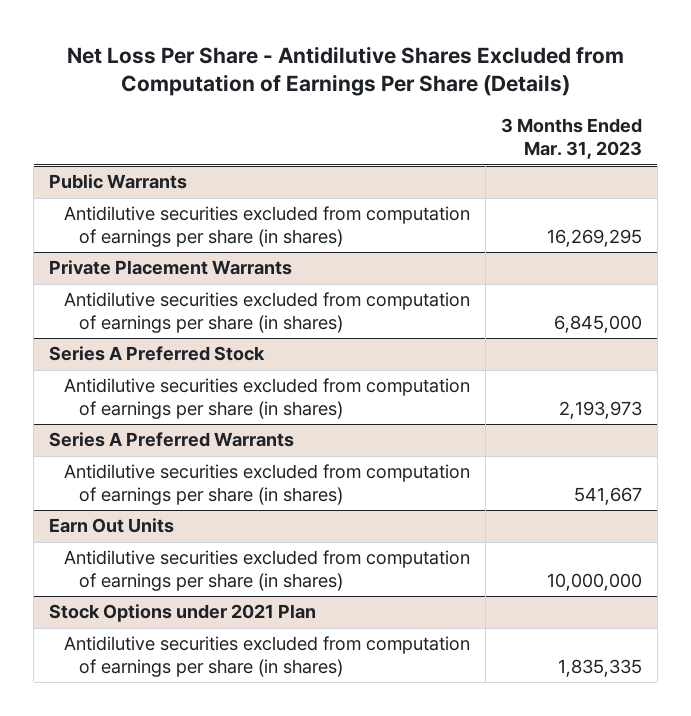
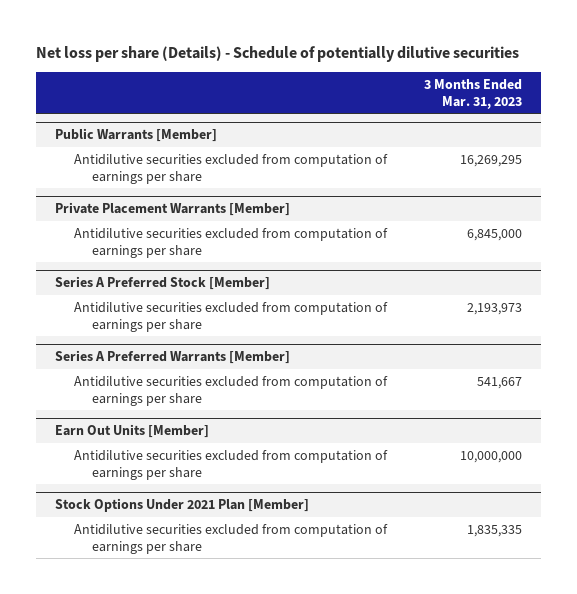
- Net Loss Per Share - Antidilutive Shares Excluded from Computation of Earnings Per Share (Details)
+ Net loss per share (Details) - Schedule of potentially dilutive securities
- Public Warrants
- Antidilutive securities excluded from computation of earnings per share (in shares) | 16,269,295
- Private Placement Warrants
- Antidilutive securities excluded from computation of earnings per share (in shares) | 6,845,000
- Series A Preferred Stock
- Antidilutive securities excluded from computation of earnings per share (in shares) | 2,193,973
- Series A Preferred Warrants
- Antidilutive securities excluded from computation of earnings per share (in shares) | 541,667
- Earn Out Units
- Antidilutive securities excluded from computation of earnings per share (in shares) | 10,000,000
- Stock Options under 2021 Plan
- Antidilutive securities excluded from computation of earnings per share (in shares) | 1,835,335
+ Public Warrants [Member]
+ Antidilutive securities excluded from computation of earnings per share | 16,269,295
+ Private Placement Warrants [Member]
+ Antidilutive securities excluded from computation of earnings per share | 6,845,000
+ Series A Preferred Stock [Member]
+ Antidilutive securities excluded from computation of earnings per share | 2,193,973
+ Series A Preferred Warrants [Member]
+ Antidilutive securities excluded from computation of earnings per share | 541,667
+ Earn Out Units [Member]
+ Antidilutive securities excluded from computation of earnings per share | 10,000,000
+ Stock Options Under 2021 Plan [Member]
+ Antidilutive securities excluded from computation of earnings per share | 1,835,335

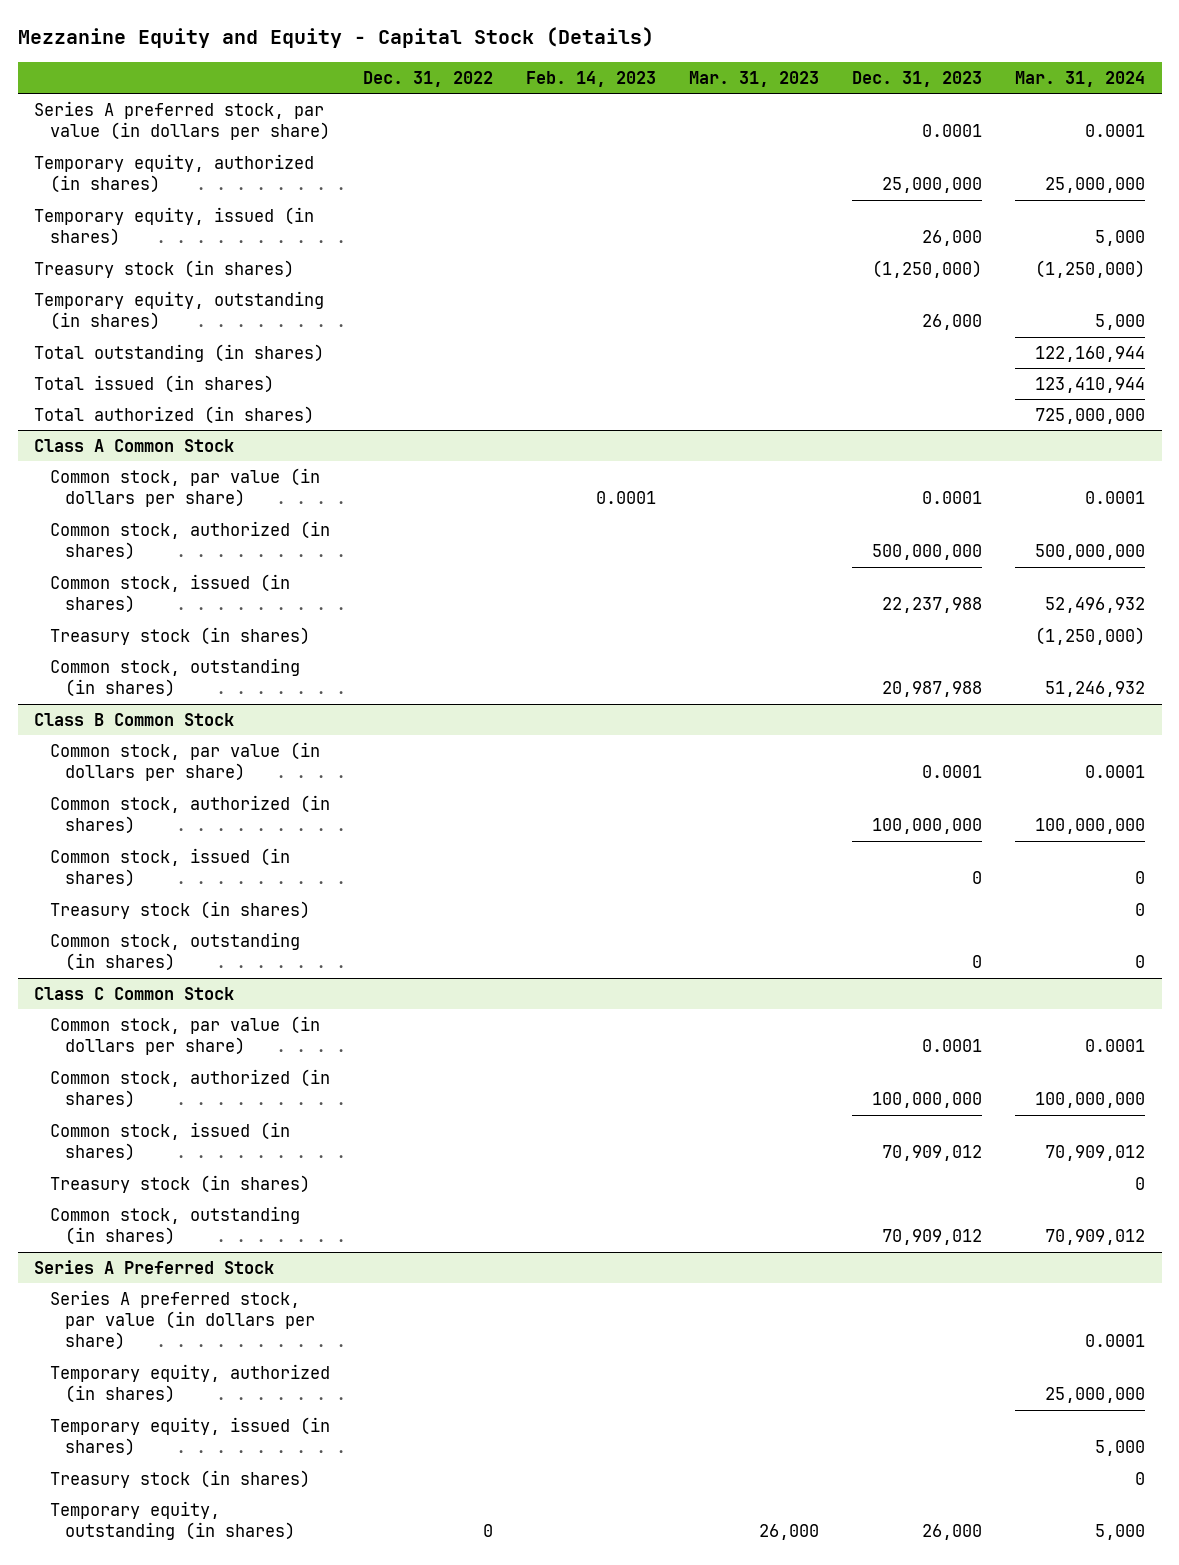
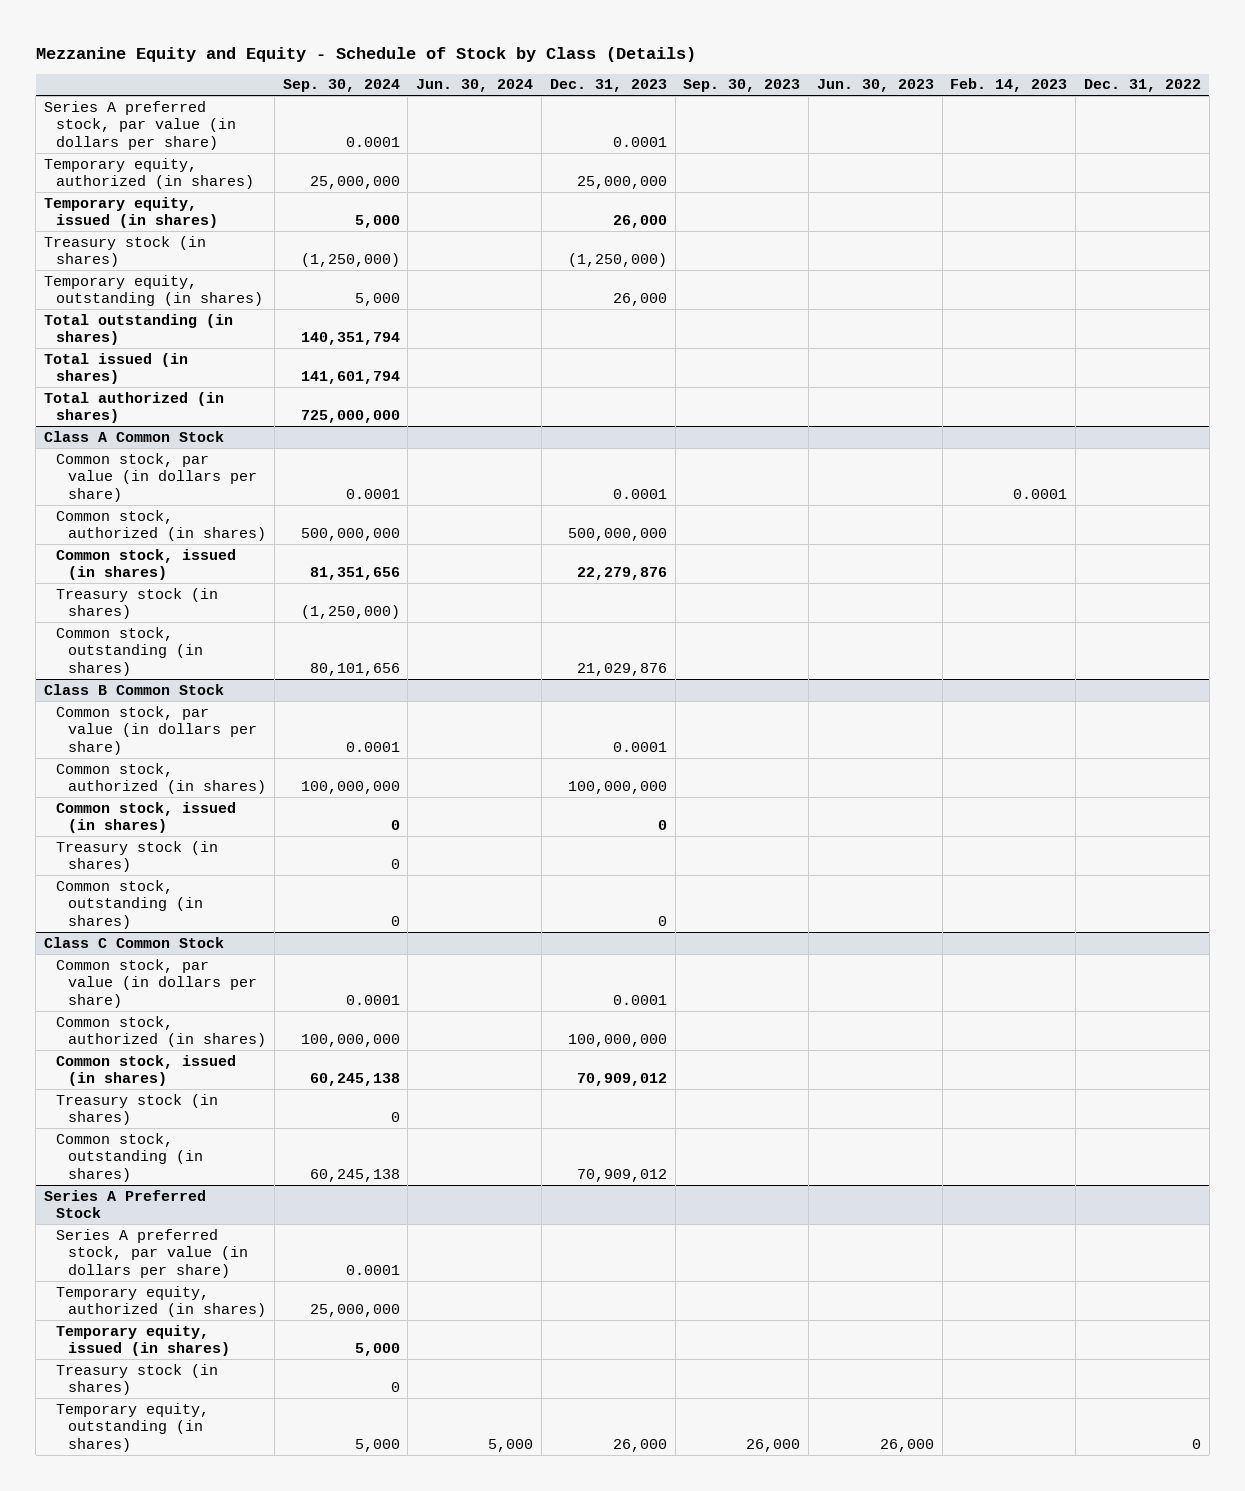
- Mezzanine Equity and Equity - Capital Stock (Details)
+ Mezzanine Equity and Equity - Schedule of Stock by Class (Details)
- | Dec. 31, 2022 | Feb. 14, 2023 | Mar. 31, 2023 | Dec. 31, 2023 | Mar. 31, 2024
+ | Sep. 30, 2024 | Jun. 30, 2024 | Dec. 31, 2023 | Sep. 30, 2023 | Jun. 30, 2023 | Feb. 14, 2023 | Dec. 31, 2022
@ Class A Common Stock
- Common stock, issued (in shares) | | | | 22,237,988 | 52,496,932
+ Common stock, issued (in shares) | 81,351,656 | | 22,279,876 | | | |
- Common stock, outstanding (in shares) | | | | 20,987,988 | 51,246,932
+ Common stock, outstanding (in shares) | 80,101,656 | | 21,029,876 | | | |

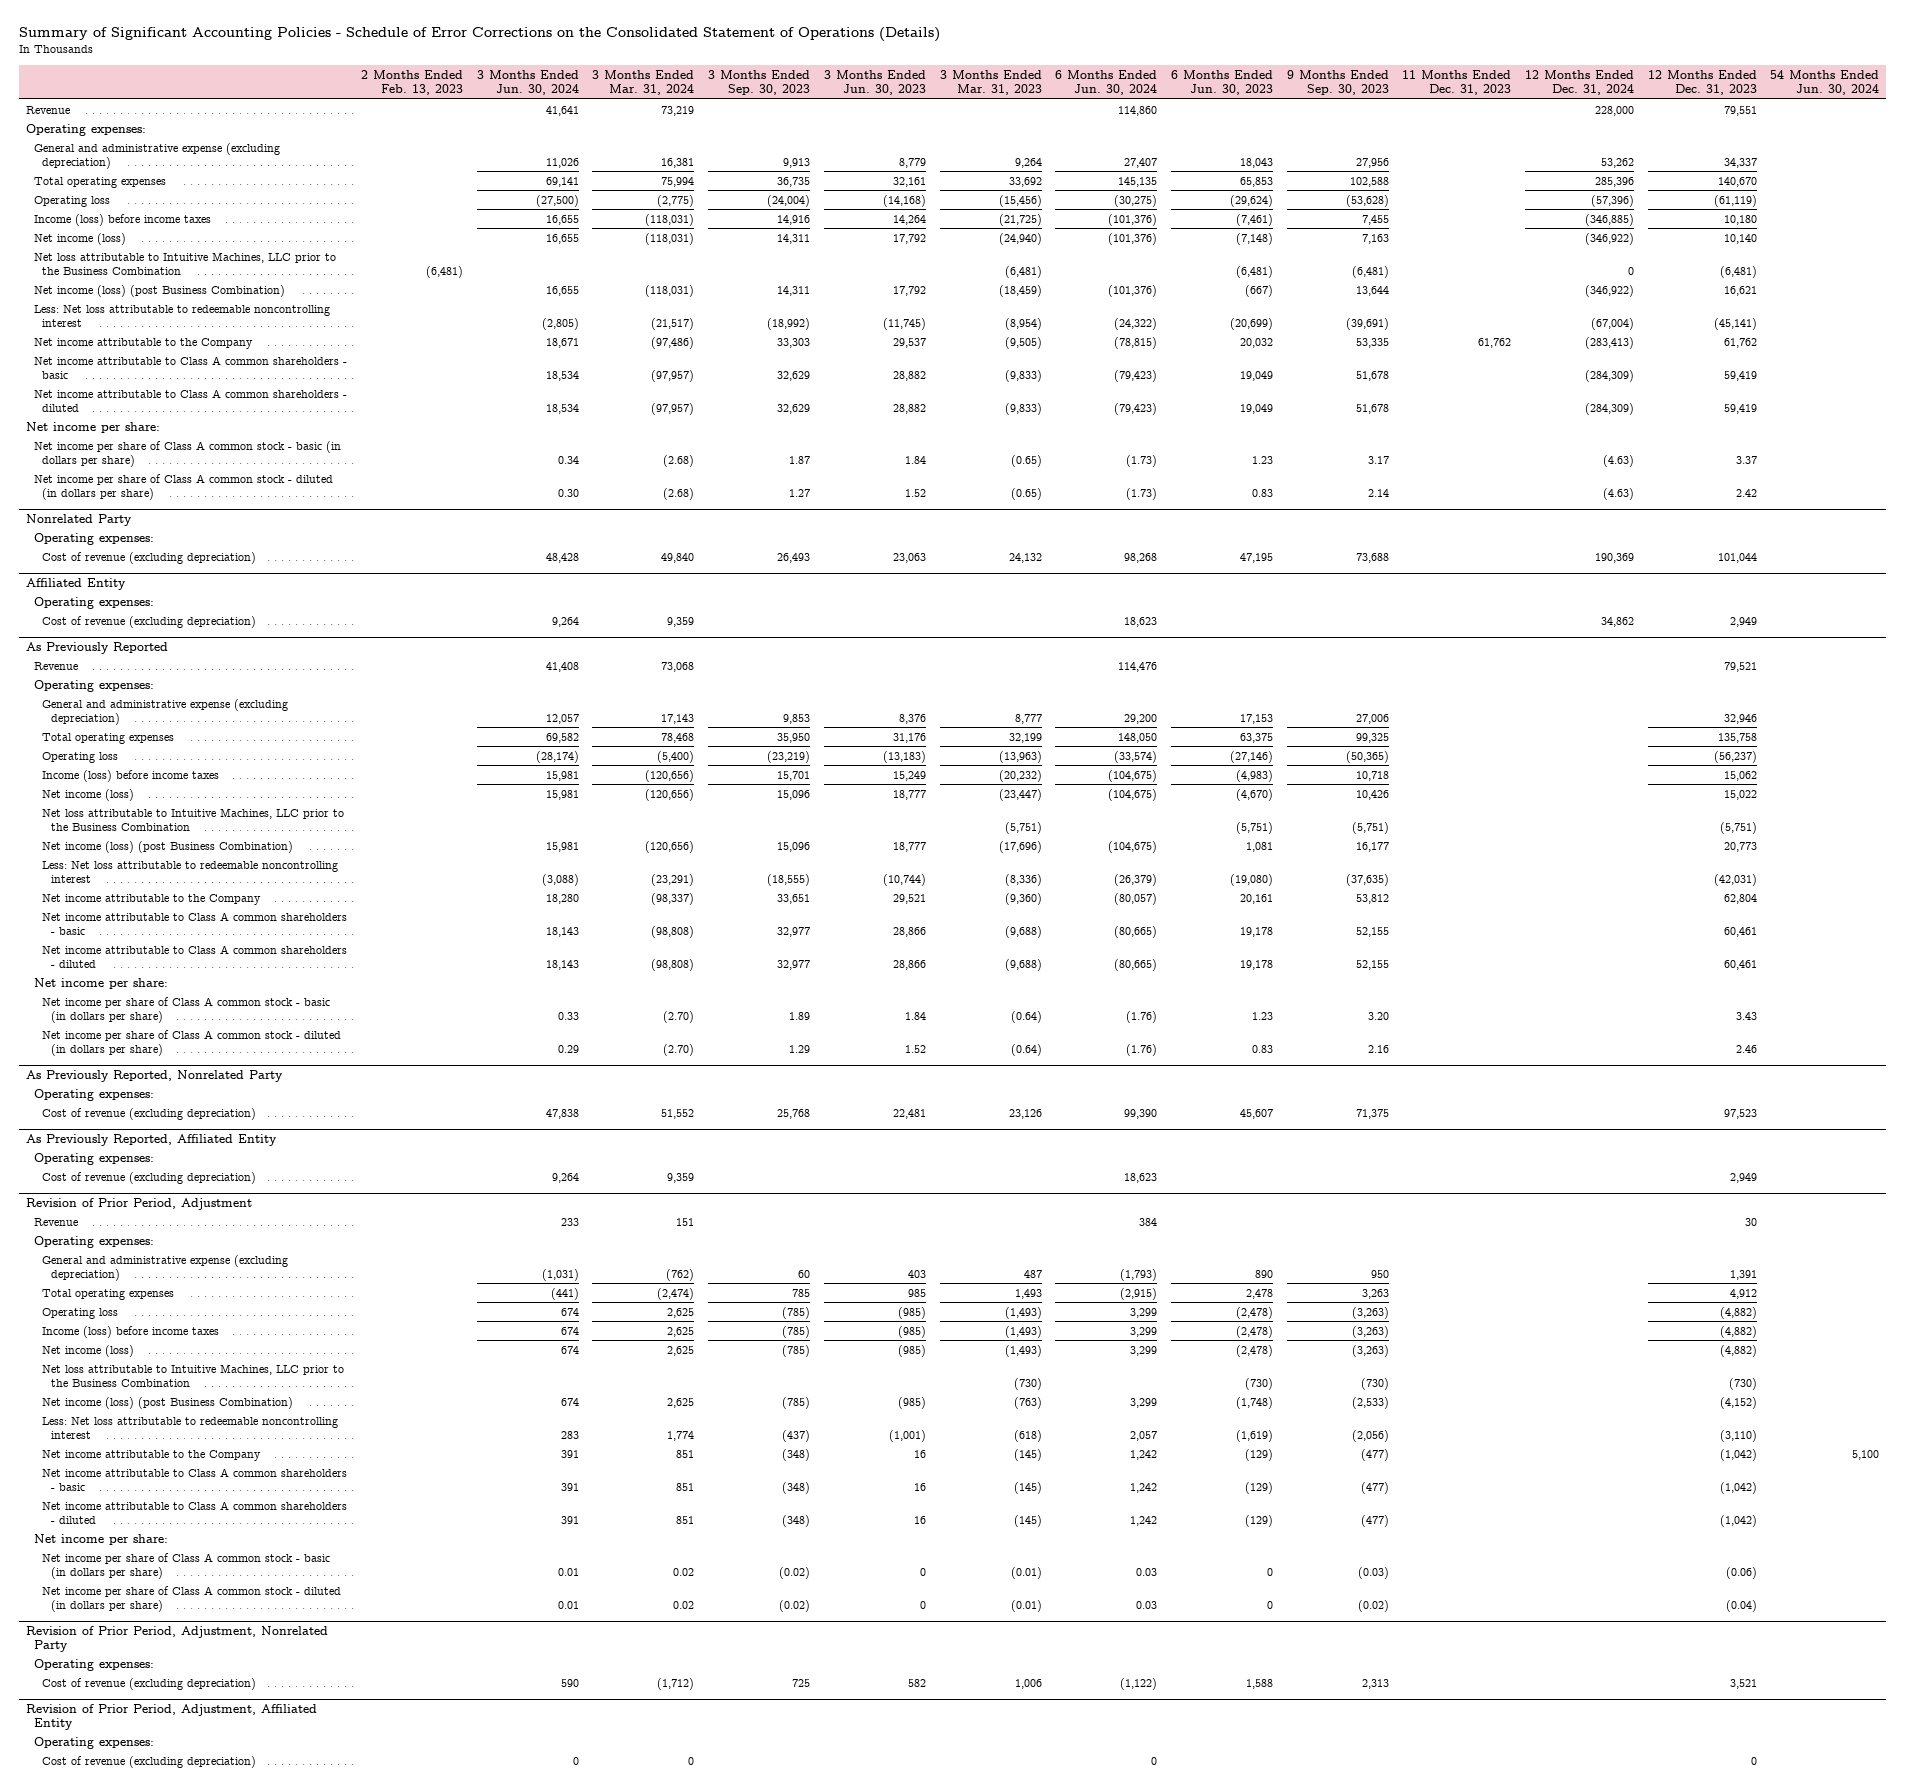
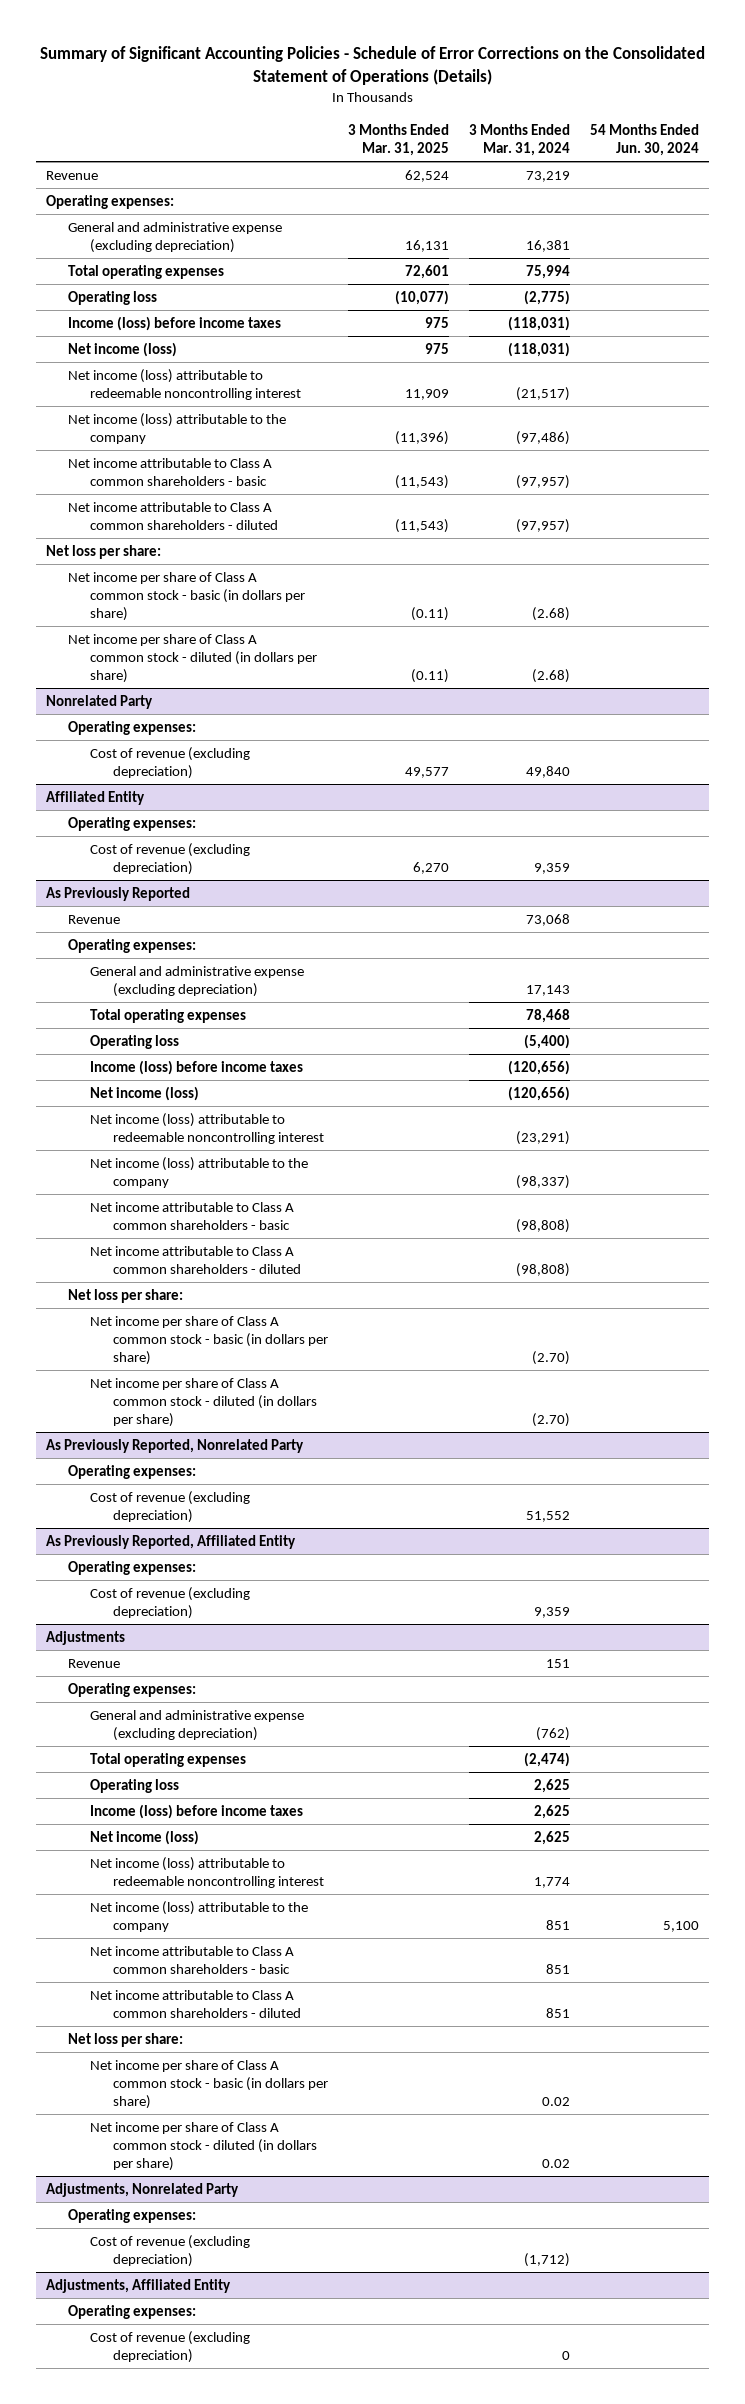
- | 2 Months Ended Feb. 13, 2023 | 3 Months Ended Jun. 30, 2024 | 3 Months Ended Mar. 31, 2024 | 3 Months Ended Sep. 30, 2023 | 3 Months Ended Jun. 30, 2023 | 3 Months Ended Mar. 31, 2023 | 6 Months Ended Jun. 30, 2024 | 6 Months Ended Jun. 30, 2023 | 9 Months Ended Sep. 30, 2023 | 11 Months Ended Dec. 31, 2023 | 12 Months Ended Dec. 31, 2024 | 12 Months Ended Dec. 31, 2023 | 54 Months Ended Jun. 30, 2024
+ | 3 Months Ended Mar. 31, 2025 | 3 Months Ended Mar. 31, 2024 | 54 Months Ended Jun. 30, 2024
- Net loss attributable to Intuitive Machines, LLC prior to the Business Combination | (6,481) | | | | | (6,481) | | (6,481) | (6,481) | | 0 | (6,481) |
- Net income (loss) (post Business Combination) | | 16,655 | (118,031) | 14,311 | 17,792 | (18,459) | (101,376) | (667) | 13,644 | | (346,922) | 16,621 |
- Less: Net loss attributable to redeemable noncontrolling interest | | (2,805) | (21,517) | (18,992) | (11,745) | (8,954) | (24,322) | (20,699) | (39,691) | | (67,004) | (45,141) |
- Net income attributable to the Company | | 18,671 | (97,486) | 33,303 | 29,537 | (9,505) | (78,815) | 20,032 | 53,335 | 61,762 | (283,413) | 61,762 |
+ Net income (loss) attributable to redeemable noncontrolling interest | 11,909 | (21,517) |
+ Net income (loss) attributable to the company | (11,396) | (97,486) |
- Net income per share:
+ Net loss per share:
@ As Previously Reported
- Net loss attributable to Intuitive Machines, LLC prior to the Business Combination | | | | | | (5,751) | | (5,751) | (5,751) | | | (5,751) |
- Net income (loss) (post Business Combination) | | 15,981 | (120,656) | 15,096 | 18,777 | (17,696) | (104,675) | 1,081 | 16,177 | | | 20,773 |
- Less: Net loss attributable to redeemable noncontrolling interest | | (3,088) | (23,291) | (18,555) | (10,744) | (8,336) | (26,379) | (19,080) | (37,635) | | | (42,031) |
- Net income attributable to the Company | | 18,280 | (98,337) | 33,651 | 29,521 | (9,360) | (80,057) | 20,161 | 53,812 | | | 62,804 |
+ Net income (loss) attributable to redeemable noncontrolling interest | | (23,291) |
+ Net income (loss) attributable to the company | | (98,337) |
- Net income per share:
+ Net loss per share:
- Revision of Prior Period, Adjustment
+ Adjustments
- Net loss attributable to Intuitive Machines, LLC prior to the Business Combination | | | | | | (730) | | (730) | (730) | | | (730) |
- Net income (loss) (post Business Combination) | | 674 | 2,625 | (785) | (985) | (763) | 3,299 | (1,748) | (2,533) | | | (4,152) |
- Less: Net loss attributable to redeemable noncontrolling interest | | 283 | 1,774 | (437) | (1,001) | (618) | 2,057 | (1,619) | (2,056) | | | (3,110) |
- Net income attributable to the Company | | 391 | 851 | (348) | 16 | (145) | 1,242 | (129) | (477) | | | (1,042) | 5,100
+ Net income (loss) attributable to redeemable noncontrolling interest | | 1,774 |
+ Net income (loss) attributable to the company | | 851 | 5,100
- Net income per share:
+ Net loss per share:
- Revision of Prior Period, Adjustment, Nonrelated Party
+ Adjustments, Nonrelated Party
- Revision of Prior Period, Adjustment, Affiliated Entity
+ Adjustments, Affiliated Entity

